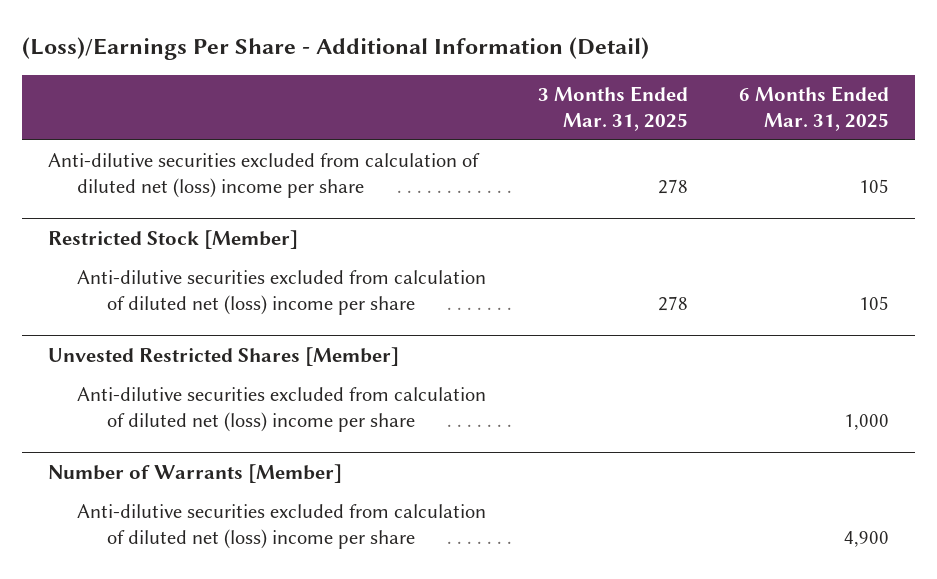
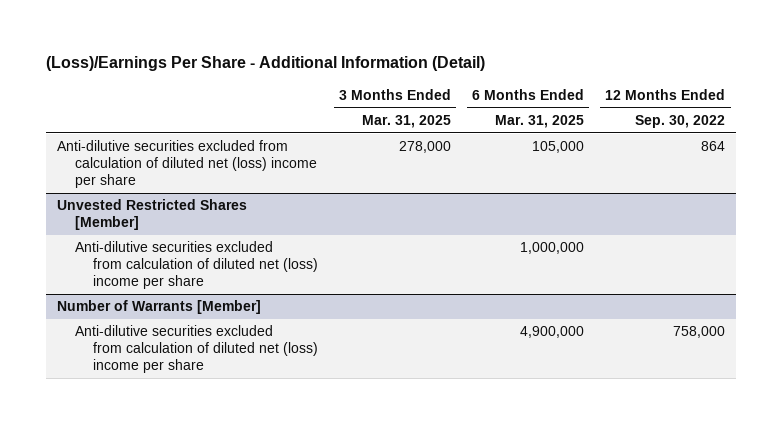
- | 3 Months Ended Mar. 31, 2025 | 6 Months Ended Mar. 31, 2025
+ | 3 Months Ended Mar. 31, 2025 | 6 Months Ended Mar. 31, 2025 | 12 Months Ended Sep. 30, 2022
- Anti-dilutive securities excluded from calculation of diluted net (loss) income per share | 278 | 105
- Restricted Stock [Member]
- Anti-dilutive securities excluded from calculation of diluted net (loss) income per share | 278 | 105
+ Anti-dilutive securities excluded from calculation of diluted net (loss) income per share | 278,000 | 105,000 | 864
@ Unvested Restricted Shares [Member]
- Anti-dilutive securities excluded from calculation of diluted net (loss) income per share | | 1,000
+ Anti-dilutive securities excluded from calculation of diluted net (loss) income per share | | 1,000,000 |
@ Number of Warrants [Member]
- Anti-dilutive securities excluded from calculation of diluted net (loss) income per share | | 4,900
+ Anti-dilutive securities excluded from calculation of diluted net (loss) income per share | | 4,900,000 | 758,000

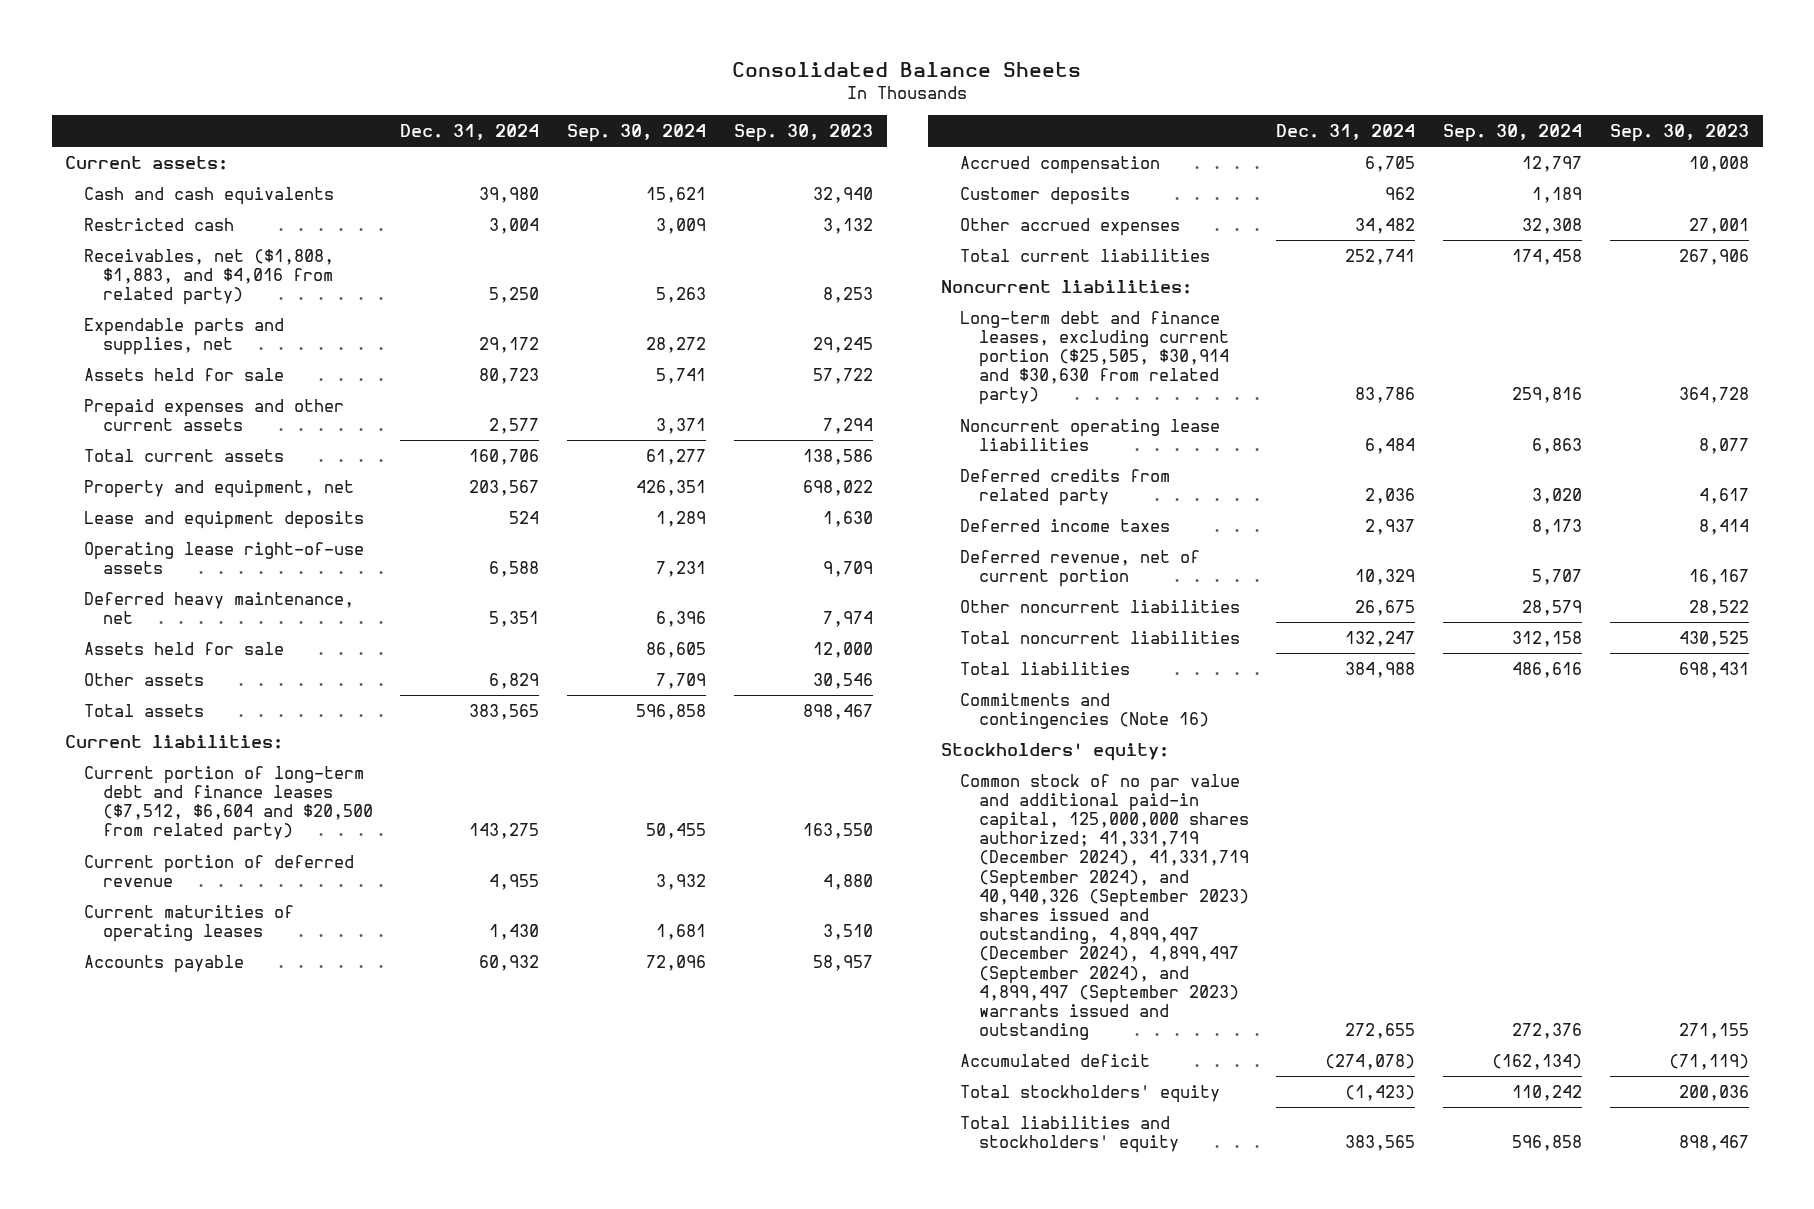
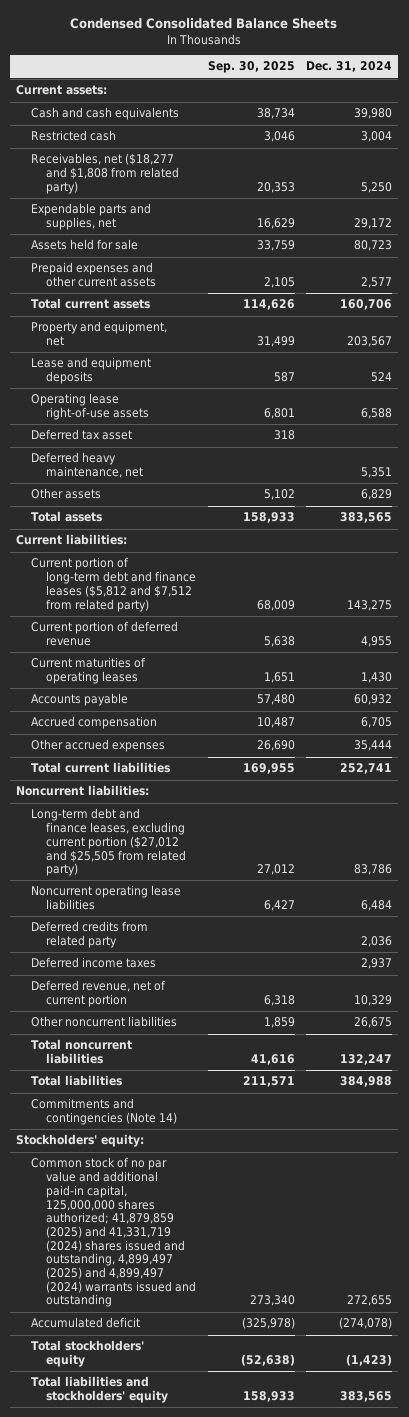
- Consolidated Balance Sheets
+ Condensed Consolidated Balance Sheets
- | Dec. 31, 2024 | Sep. 30, 2024 | Sep. 30, 2023
+ | Sep. 30, 2025 | Dec. 31, 2024
- Receivables, net ($1,808, $1,883, and $4,016 from related party) | 5,250 | 5,263 | 8,253
+ Receivables, net ($18,277 and $1,808 from related party) | 20,353 | 5,250
+ Deferred tax asset | 318 |
- Assets held for sale | | 86,605 | 12,000
- Current portion of long-term debt and finance leases ($7,512, $6,604 and $20,500 from related party) | 143,275 | 50,455 | 163,550
+ Current portion of long-term debt and finance leases ($5,812 and $7,512 from related party) | 68,009 | 143,275
- Customer deposits | 962 | 1,189 |
- Other accrued expenses | 34,482 | 32,308 | 27,001
+ Other accrued expenses | 26,690 | 35,444
- Long-term debt and finance leases, excluding current portion ($25,505, $30,914 and $30,630 from related party) | 83,786 | 259,816 | 364,728
+ Long-term debt and finance leases, excluding current portion ($27,012 and $25,505 from related party) | 27,012 | 83,786
- Commitments and contingencies (Note 16)
+ Commitments and contingencies (Note 14)
- Common stock of no par value and additional paid-in capital, 125,000,000 shares authorized; 41,331,719 (December 2024), 41,331,719 (September 2024), and 40,940,326 (September 2023) shares issued and outstanding, 4,899,497 (December 2024), 4,899,497 (September 2024), and 4,899,497 (September 2023) warrants issued and outstanding | 272,655 | 272,376 | 271,155
+ Common stock of no par value and additional paid-in capital, 125,000,000 shares authorized; 41,879,859 (2025) and 41,331,719 (2024) shares issued and outstanding, 4,899,497 (2025) and 4,899,497 (2024) warrants issued and outstanding | 273,340 | 272,655

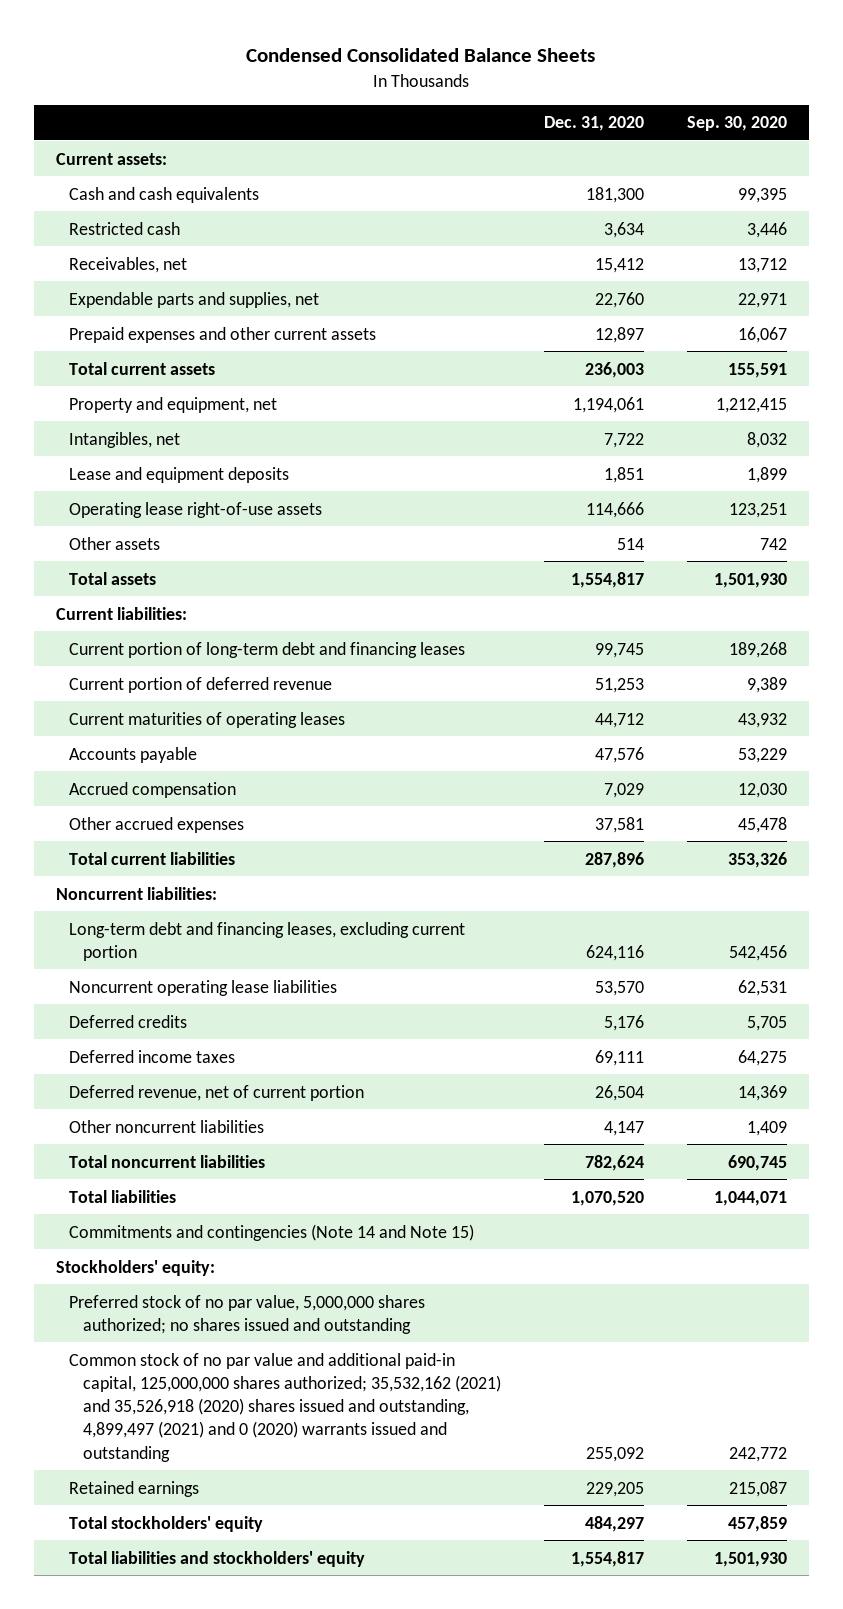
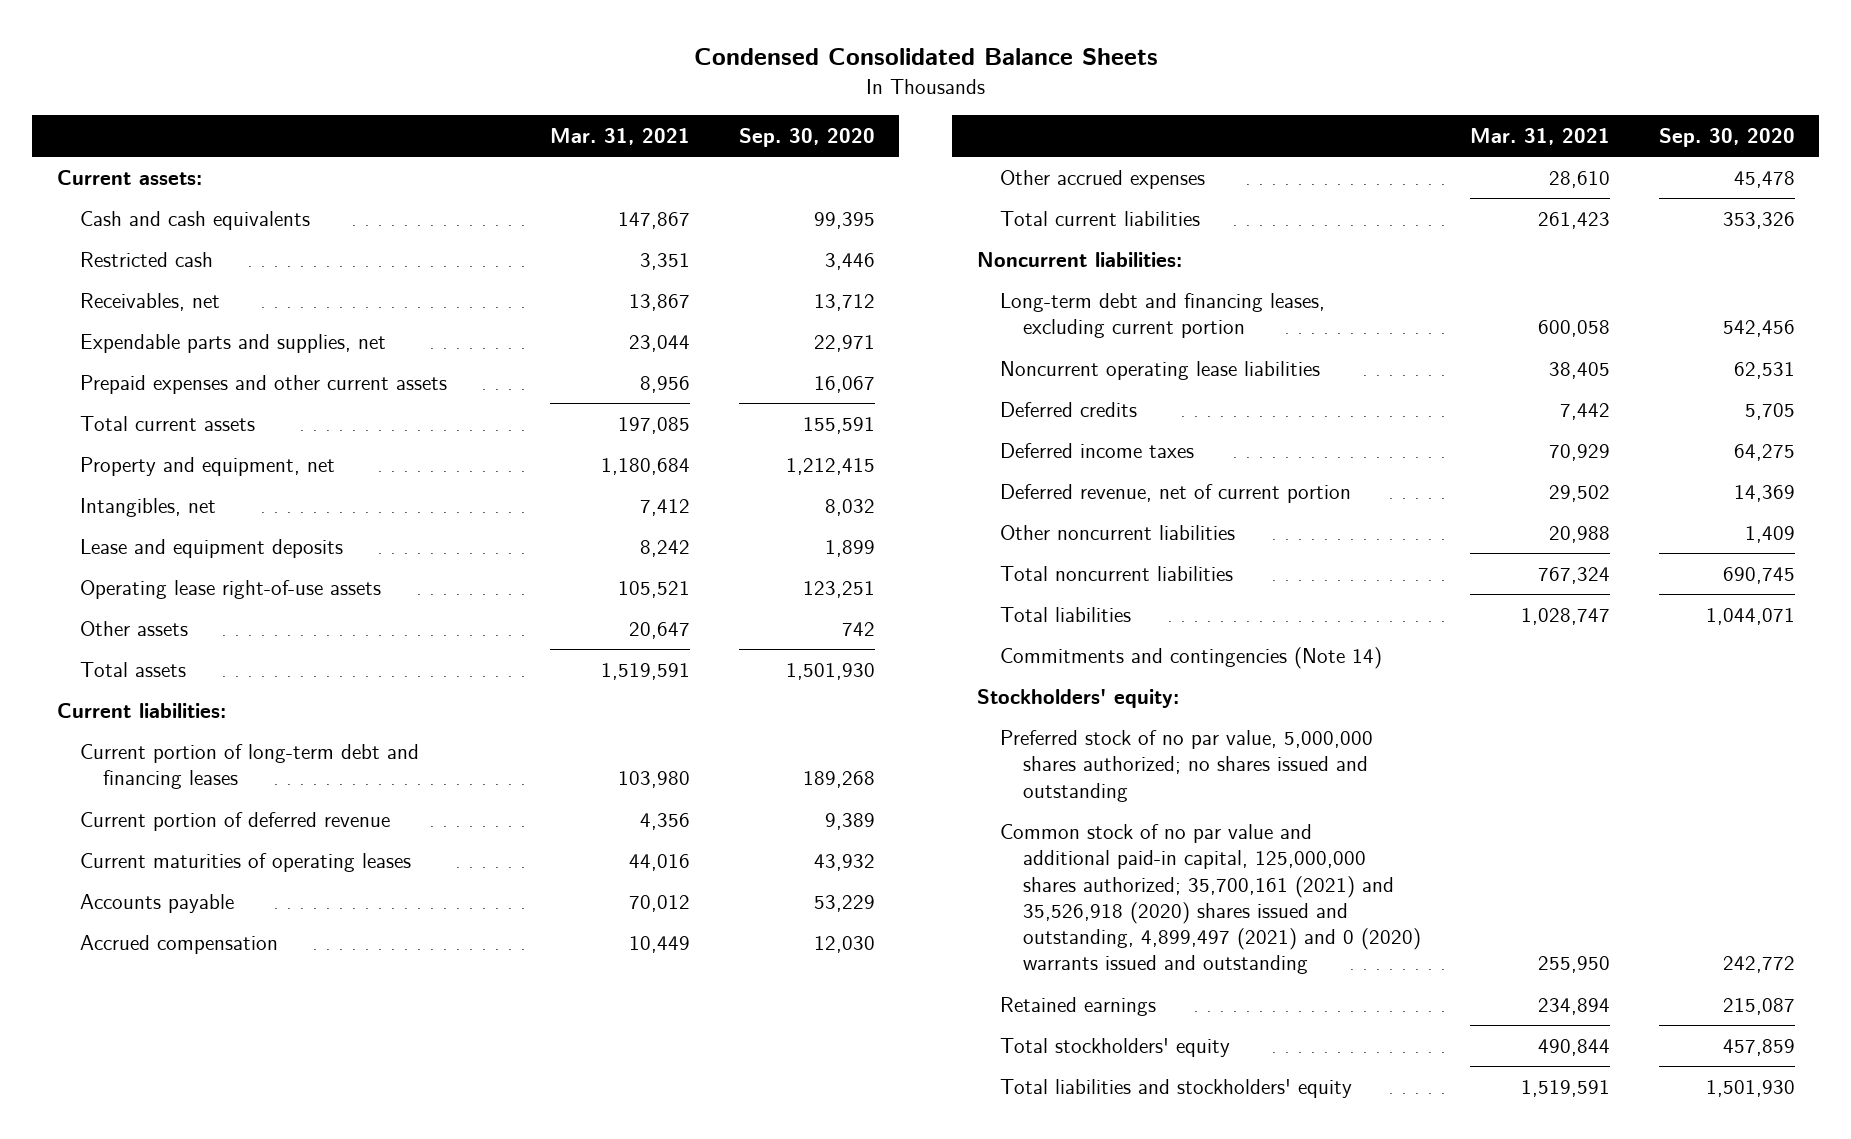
- | Dec. 31, 2020 | Sep. 30, 2020
+ | Mar. 31, 2021 | Sep. 30, 2020
- Commitments and contingencies (Note 14 and Note 15)
+ Commitments and contingencies (Note 14)
- Common stock of no par value and additional paid-in capital, 125,000,000 shares authorized; 35,532,162 (2021) and 35,526,918 (2020) shares issued and outstanding, 4,899,497 (2021) and 0 (2020) warrants issued and outstanding | 255,092 | 242,772
+ Common stock of no par value and additional paid-in capital, 125,000,000 shares authorized; 35,700,161 (2021) and 35,526,918 (2020) shares issued and outstanding, 4,899,497 (2021) and 0 (2020) warrants issued and outstanding | 255,950 | 242,772

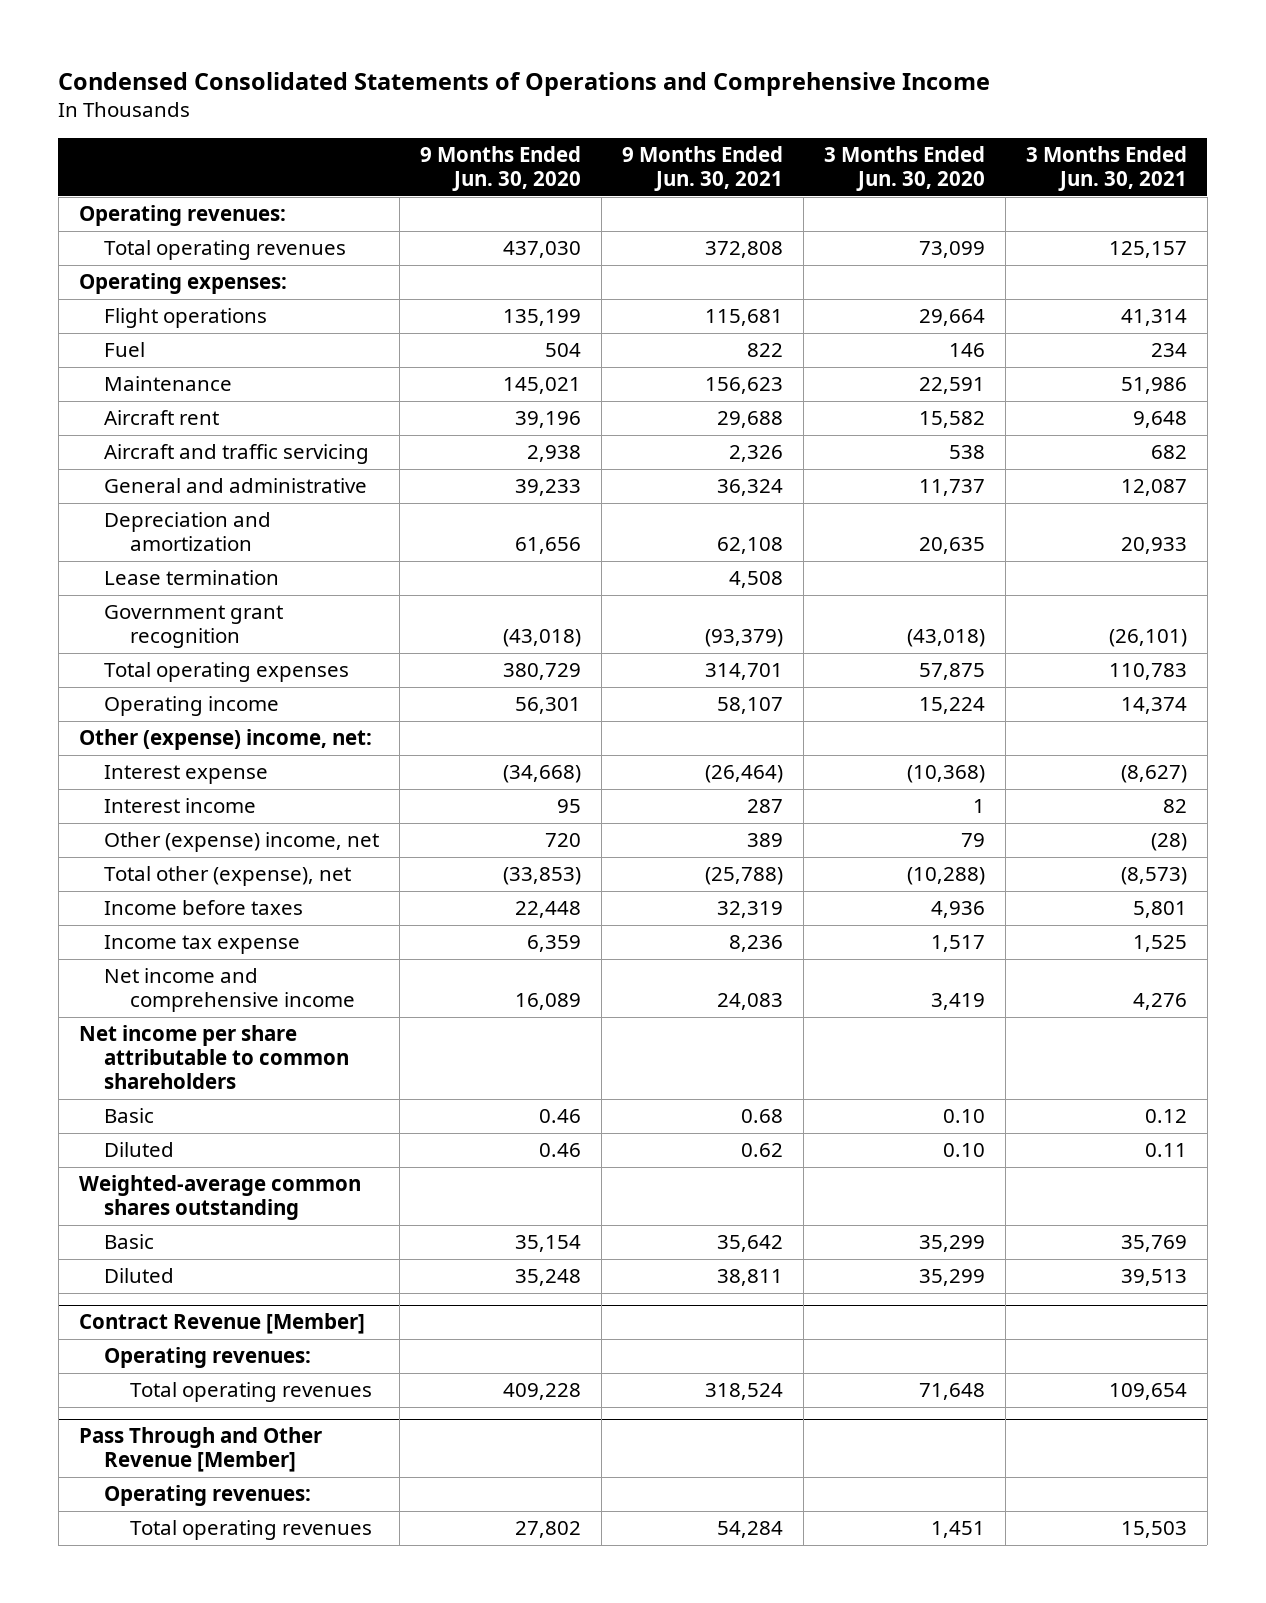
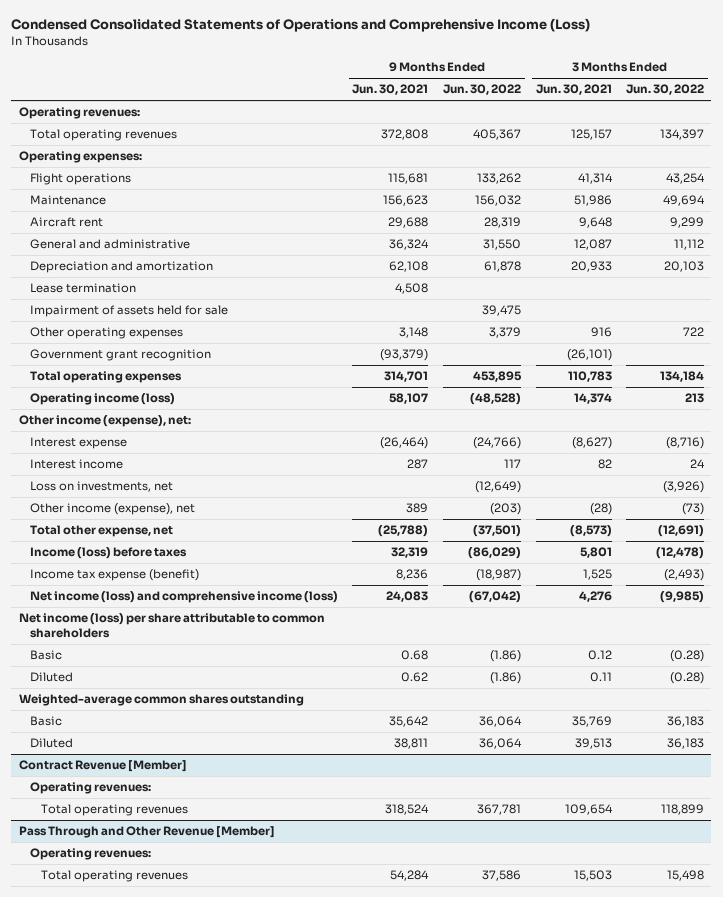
- Condensed Consolidated Statements of Operations and Comprehensive Income
+ Condensed Consolidated Statements of Operations and Comprehensive Income (Loss)
- | 9 Months Ended Jun. 30, 2020 | 9 Months Ended Jun. 30, 2021 | 3 Months Ended Jun. 30, 2020 | 3 Months Ended Jun. 30, 2021
+ | 9 Months Ended Jun. 30, 2021 | 9 Months Ended Jun. 30, 2022 | 3 Months Ended Jun. 30, 2021 | 3 Months Ended Jun. 30, 2022
- Fuel | 504 | 822 | 146 | 234
- Aircraft and traffic servicing | 2,938 | 2,326 | 538 | 682
+ Impairment of assets held for sale | | 39,475 | |
+ Other operating expenses | 3,148 | 3,379 | 916 | 722
- Operating income | 56,301 | 58,107 | 15,224 | 14,374
- Other (expense) income, net:
+ Operating income (loss) | 58,107 | (48,528) | 14,374 | 213
+ Other income (expense), net:
- Other (expense) income, net | 720 | 389 | 79 | (28)
- Total other (expense), net | (33,853) | (25,788) | (10,288) | (8,573)
- Income before taxes | 22,448 | 32,319 | 4,936 | 5,801
- Income tax expense | 6,359 | 8,236 | 1,517 | 1,525
- Net income and comprehensive income | 16,089 | 24,083 | 3,419 | 4,276
- Net income per share attributable to common shareholders
+ Loss on investments, net | | (12,649) | | (3,926)
+ Other income (expense), net | 389 | (203) | (28) | (73)
+ Total other expense, net | (25,788) | (37,501) | (8,573) | (12,691)
+ Income (loss) before taxes | 32,319 | (86,029) | 5,801 | (12,478)
+ Income tax expense (benefit) | 8,236 | (18,987) | 1,525 | (2,493)
+ Net income (loss) and comprehensive income (loss) | 24,083 | (67,042) | 4,276 | (9,985)
+ Net income (loss) per share attributable to common shareholders

